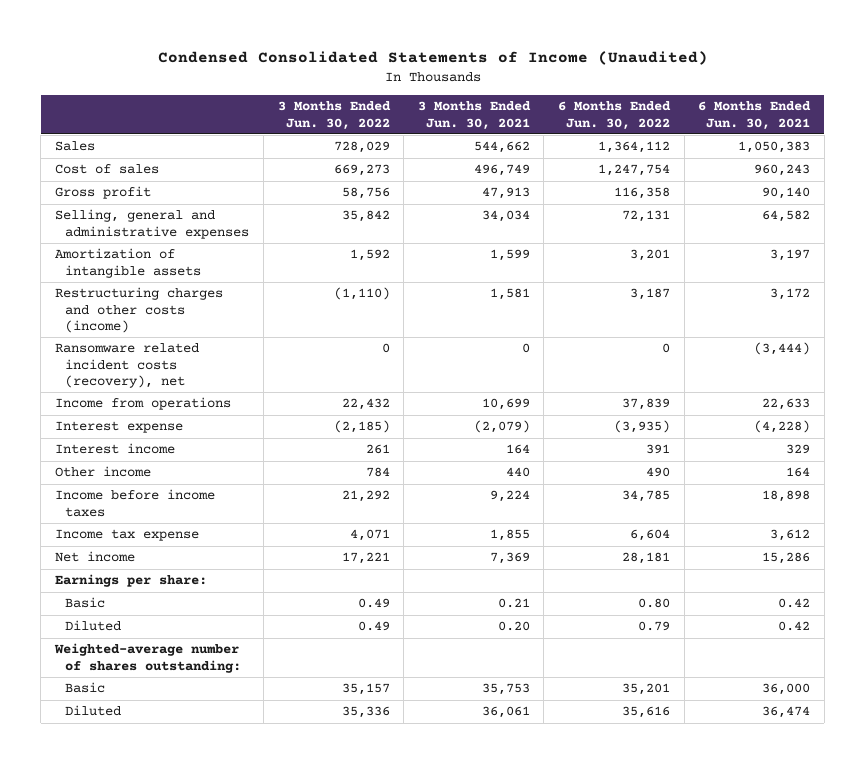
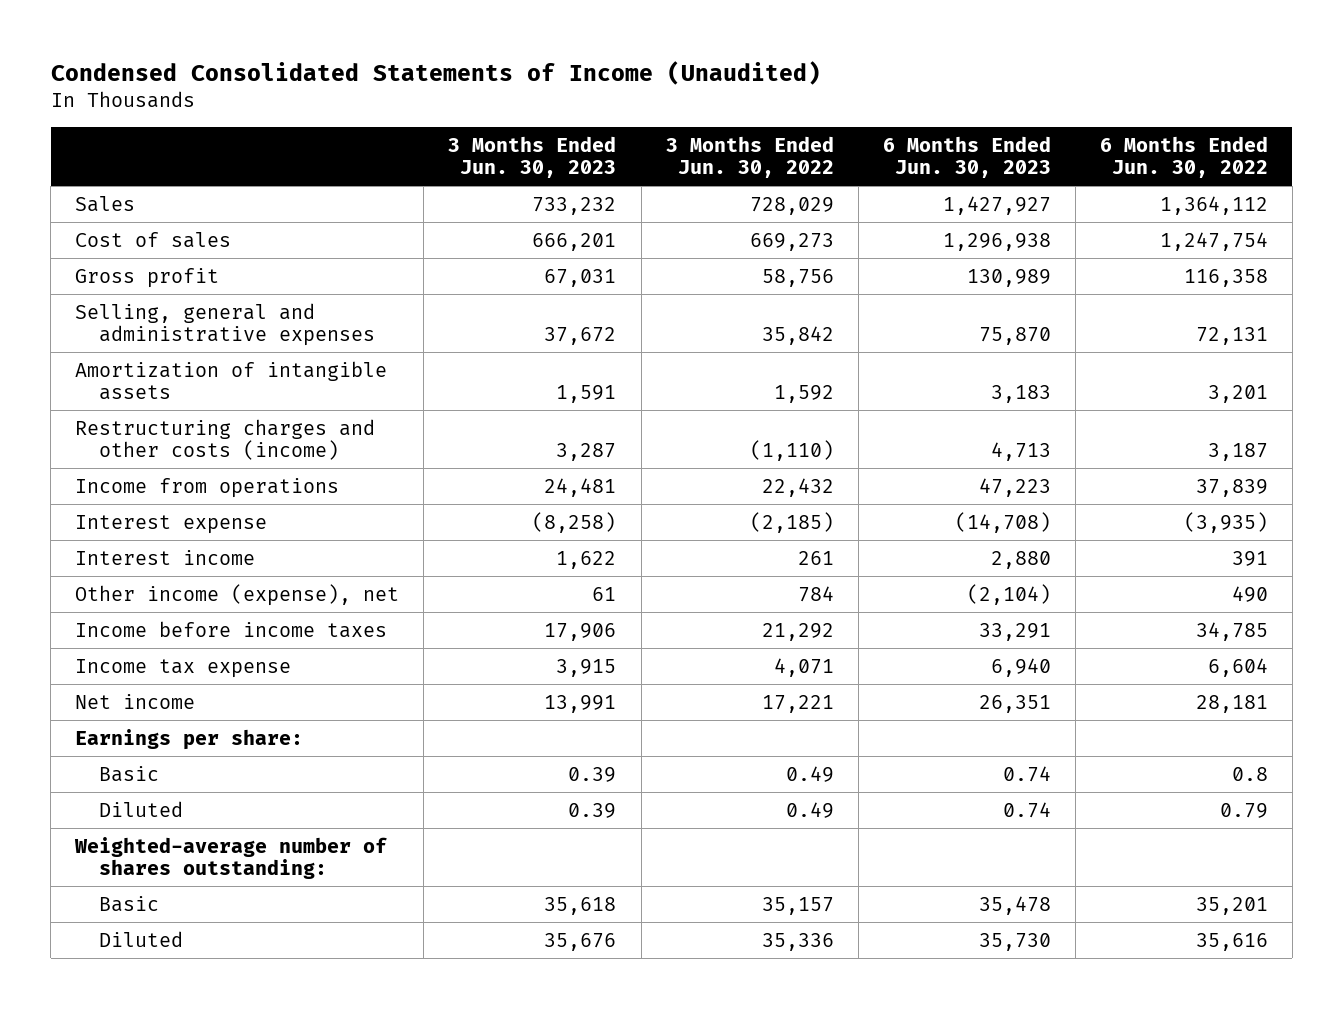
- | 3 Months Ended Jun. 30, 2022 | 3 Months Ended Jun. 30, 2021 | 6 Months Ended Jun. 30, 2022 | 6 Months Ended Jun. 30, 2021
+ | 3 Months Ended Jun. 30, 2023 | 3 Months Ended Jun. 30, 2022 | 6 Months Ended Jun. 30, 2023 | 6 Months Ended Jun. 30, 2022
- Ransomware related incident costs (recovery), net | 0 | 0 | 0 | (3,444)
- Other income | 784 | 440 | 490 | 164
+ Other income (expense), net | 61 | 784 | (2,104) | 490
- Basic | 0.49 | 0.21 | 0.80 | 0.42
+ Basic | 0.39 | 0.49 | 0.74 | 0.8

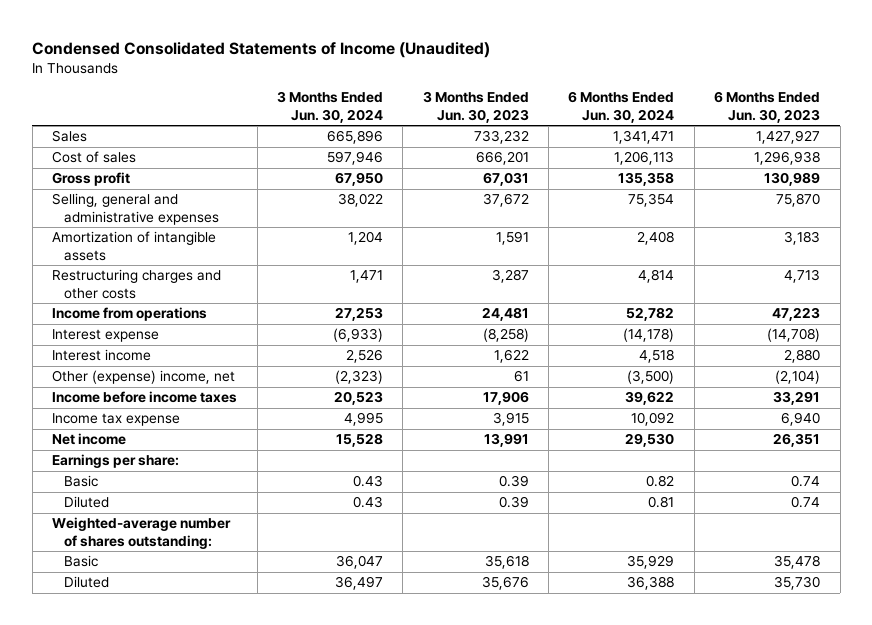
- | 3 Months Ended Jun. 30, 2023 | 3 Months Ended Jun. 30, 2022 | 6 Months Ended Jun. 30, 2023 | 6 Months Ended Jun. 30, 2022
+ | 3 Months Ended Jun. 30, 2024 | 3 Months Ended Jun. 30, 2023 | 6 Months Ended Jun. 30, 2024 | 6 Months Ended Jun. 30, 2023
- Restructuring charges and other costs (income) | 3,287 | (1,110) | 4,713 | 3,187
+ Restructuring charges and other costs | 1,471 | 3,287 | 4,814 | 4,713
- Other income (expense), net | 61 | 784 | (2,104) | 490
+ Other (expense) income, net | (2,323) | 61 | (3,500) | (2,104)

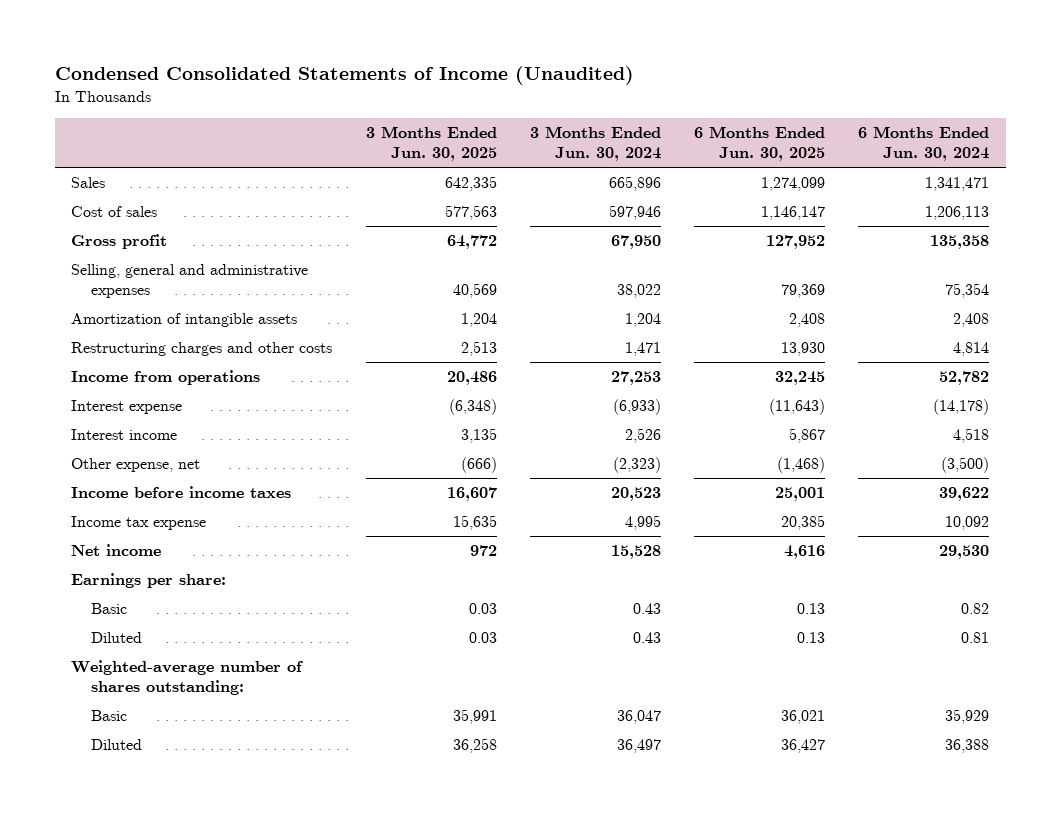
- | 3 Months Ended Jun. 30, 2024 | 3 Months Ended Jun. 30, 2023 | 6 Months Ended Jun. 30, 2024 | 6 Months Ended Jun. 30, 2023
+ | 3 Months Ended Jun. 30, 2025 | 3 Months Ended Jun. 30, 2024 | 6 Months Ended Jun. 30, 2025 | 6 Months Ended Jun. 30, 2024
- Other (expense) income, net | (2,323) | 61 | (3,500) | (2,104)
+ Other expense, net | (666) | (2,323) | (1,468) | (3,500)

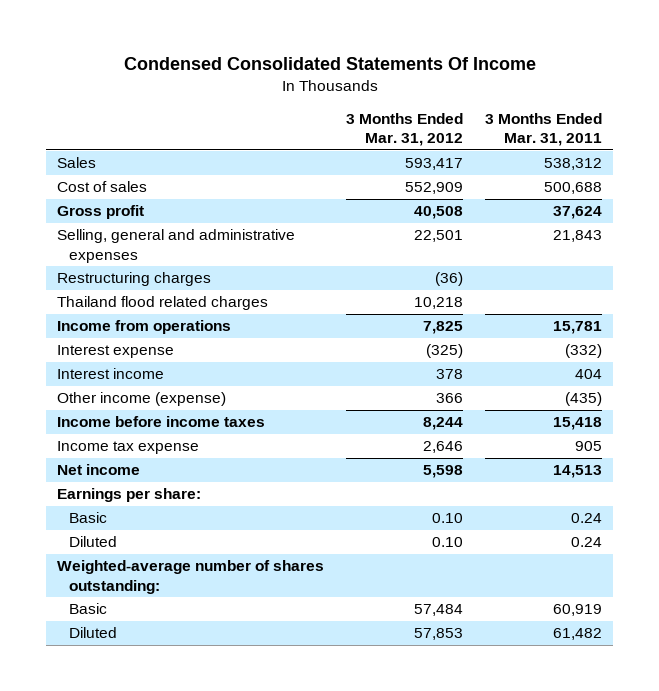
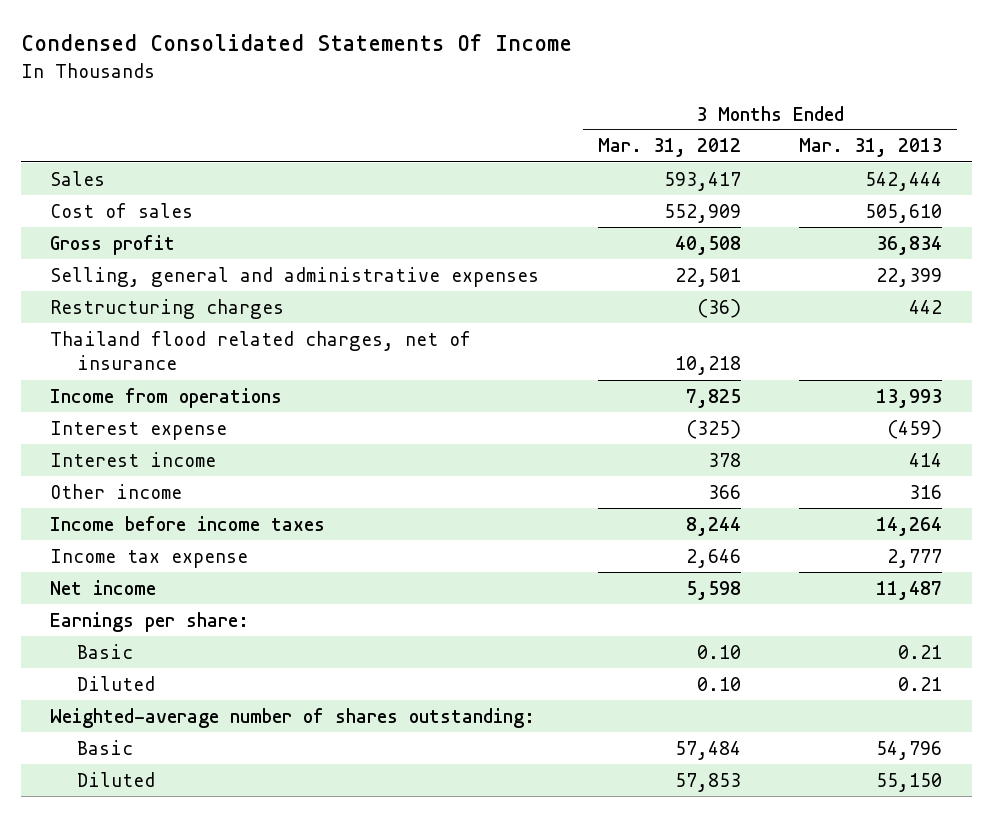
- | 3 Months Ended Mar. 31, 2012 | 3 Months Ended Mar. 31, 2011
+ | 3 Months Ended Mar. 31, 2012 | 3 Months Ended Mar. 31, 2013
- Thailand flood related charges | 10,218 |
+ Thailand flood related charges, net of insurance | 10,218 |
- Other income (expense) | 366 | (435)
+ Other income | 366 | 316

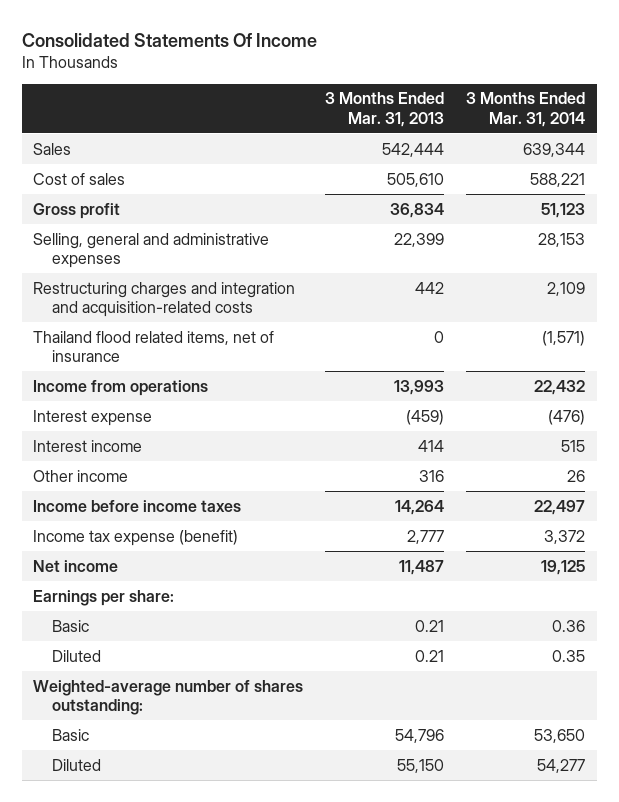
- Condensed Consolidated Statements Of Income
+ Consolidated Statements Of Income
- | 3 Months Ended Mar. 31, 2012 | 3 Months Ended Mar. 31, 2013
+ | 3 Months Ended Mar. 31, 2013 | 3 Months Ended Mar. 31, 2014
- Restructuring charges | (36) | 442
- Thailand flood related charges, net of insurance | 10,218 |
+ Restructuring charges and integration and acquisition-related costs | 442 | 2,109
+ Thailand flood related items, net of insurance | 0 | (1,571)
- Income tax expense | 2,646 | 2,777
+ Income tax expense (benefit) | 2,777 | 3,372

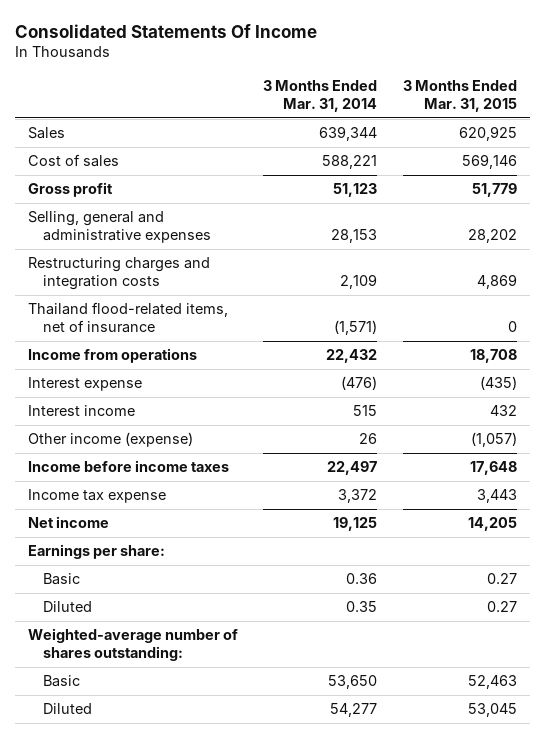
- | 3 Months Ended Mar. 31, 2013 | 3 Months Ended Mar. 31, 2014
+ | 3 Months Ended Mar. 31, 2014 | 3 Months Ended Mar. 31, 2015
- Restructuring charges and integration and acquisition-related costs | 442 | 2,109
- Thailand flood related items, net of insurance | 0 | (1,571)
+ Restructuring charges and integration costs | 2,109 | 4,869
+ Thailand flood-related items, net of insurance | (1,571) | 0
- Other income | 316 | 26
+ Other income (expense) | 26 | (1,057)
- Income tax expense (benefit) | 2,777 | 3,372
+ Income tax expense | 3,372 | 3,443

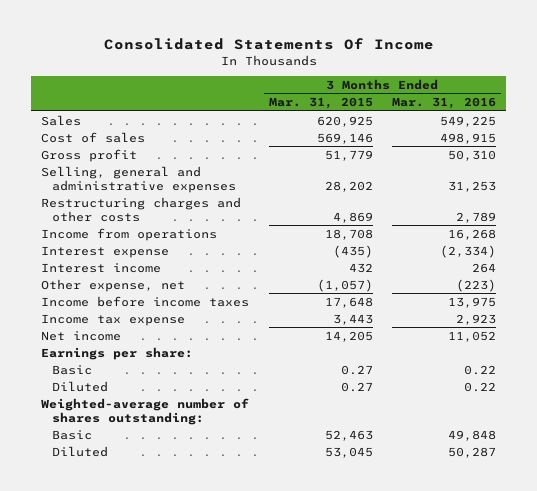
- | 3 Months Ended Mar. 31, 2014 | 3 Months Ended Mar. 31, 2015
+ | 3 Months Ended Mar. 31, 2015 | 3 Months Ended Mar. 31, 2016
- Restructuring charges and integration costs | 2,109 | 4,869
- Thailand flood-related items, net of insurance | (1,571) | 0
+ Restructuring charges and other costs | 4,869 | 2,789
- Other income (expense) | 26 | (1,057)
+ Other expense, net | (1,057) | (223)

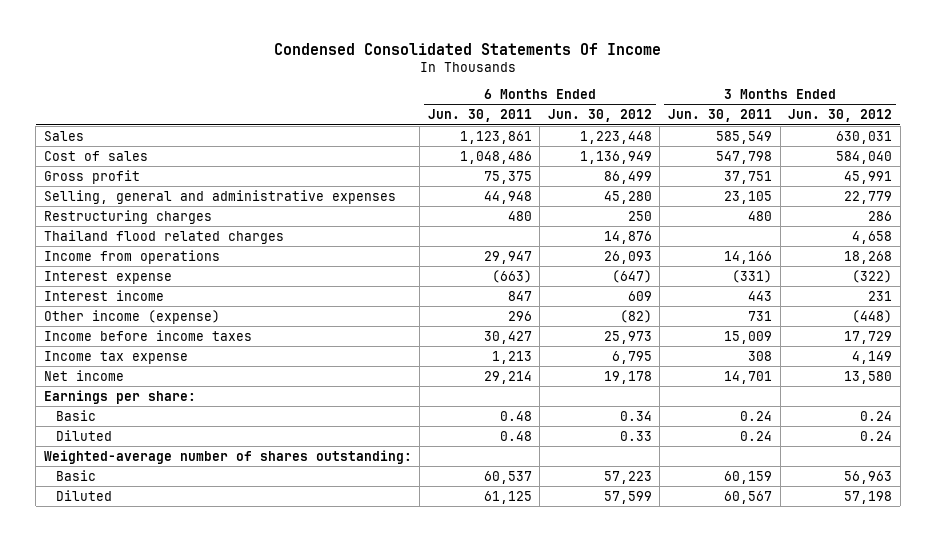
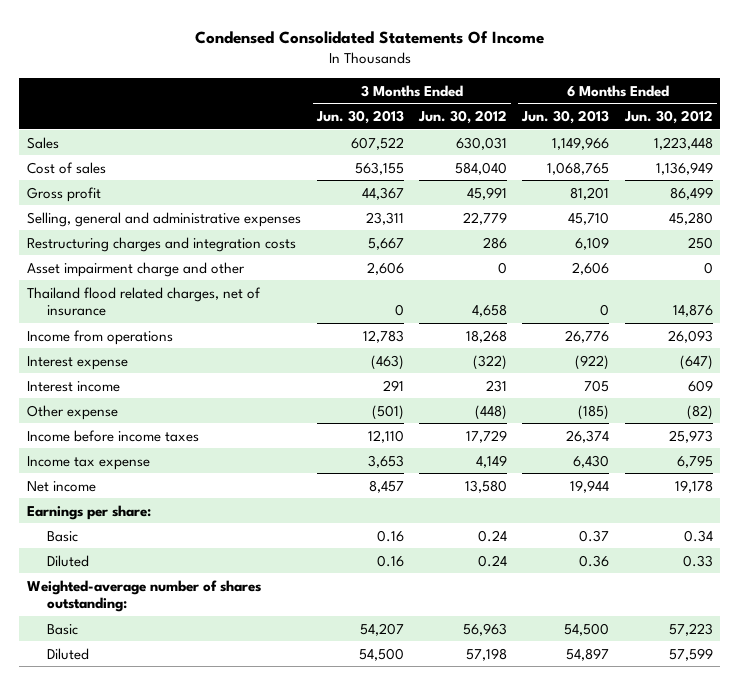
- | 6 Months Ended Jun. 30, 2011 | 6 Months Ended Jun. 30, 2012 | 3 Months Ended Jun. 30, 2011 | 3 Months Ended Jun. 30, 2012
+ | 3 Months Ended Jun. 30, 2013 | 3 Months Ended Jun. 30, 2012 | 6 Months Ended Jun. 30, 2013 | 6 Months Ended Jun. 30, 2012
- Restructuring charges | 480 | 250 | 480 | 286
- Thailand flood related charges | | 14,876 | | 4,658
+ Restructuring charges and integration costs | 5,667 | 286 | 6,109 | 250
+ Asset impairment charge and other | 2,606 | 0 | 2,606 | 0
+ Thailand flood related charges, net of insurance | 0 | 4,658 | 0 | 14,876
- Other income (expense) | 296 | (82) | 731 | (448)
+ Other expense | (501) | (448) | (185) | (82)

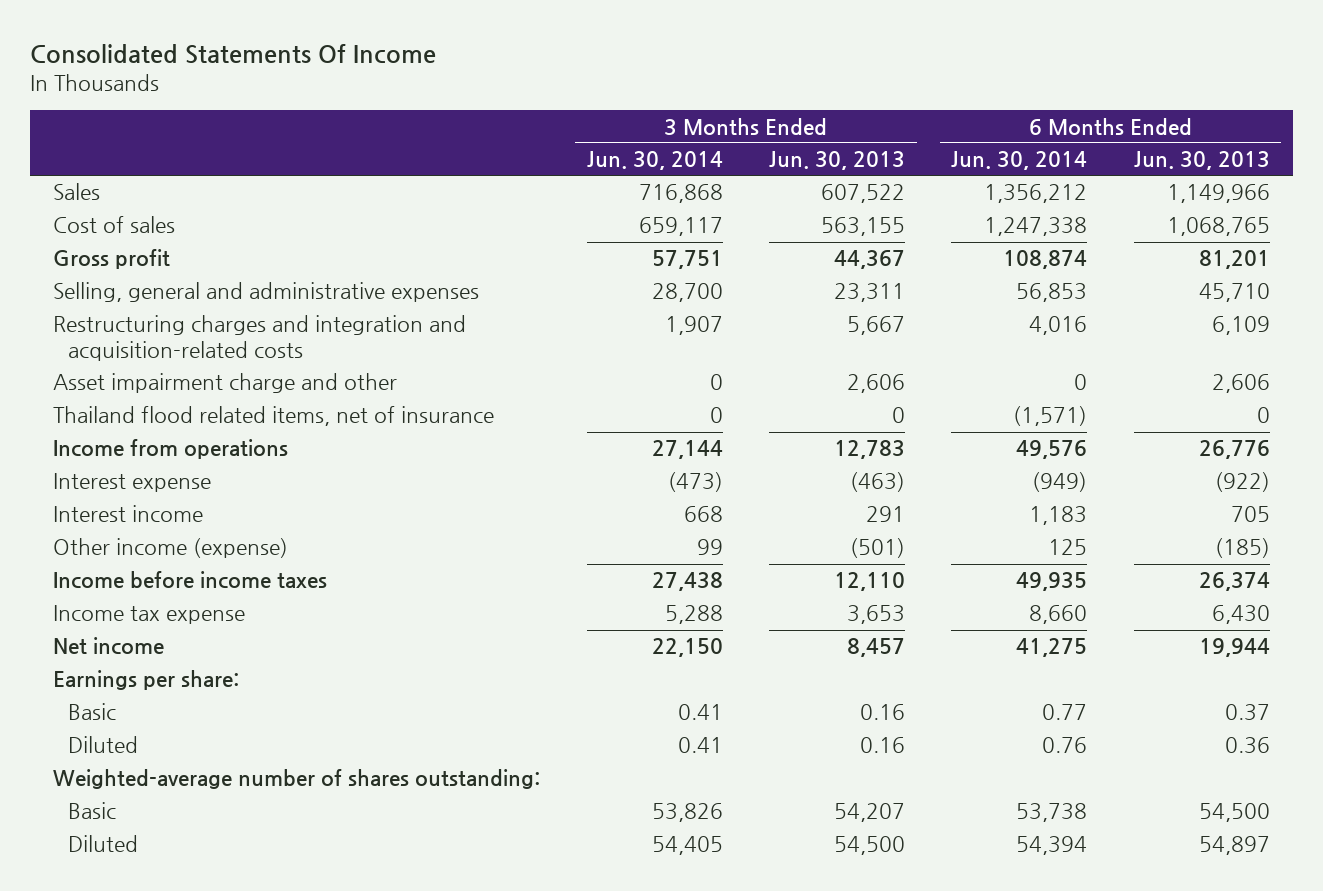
- Condensed Consolidated Statements Of Income
+ Consolidated Statements Of Income
- | 3 Months Ended Jun. 30, 2013 | 3 Months Ended Jun. 30, 2012 | 6 Months Ended Jun. 30, 2013 | 6 Months Ended Jun. 30, 2012
+ | 3 Months Ended Jun. 30, 2014 | 3 Months Ended Jun. 30, 2013 | 6 Months Ended Jun. 30, 2014 | 6 Months Ended Jun. 30, 2013
- Restructuring charges and integration costs | 5,667 | 286 | 6,109 | 250
+ Restructuring charges and integration and acquisition-related costs | 1,907 | 5,667 | 4,016 | 6,109
- Thailand flood related charges, net of insurance | 0 | 4,658 | 0 | 14,876
+ Thailand flood related items, net of insurance | 0 | 0 | (1,571) | 0
- Other expense | (501) | (448) | (185) | (82)
+ Other income (expense) | 99 | (501) | 125 | (185)

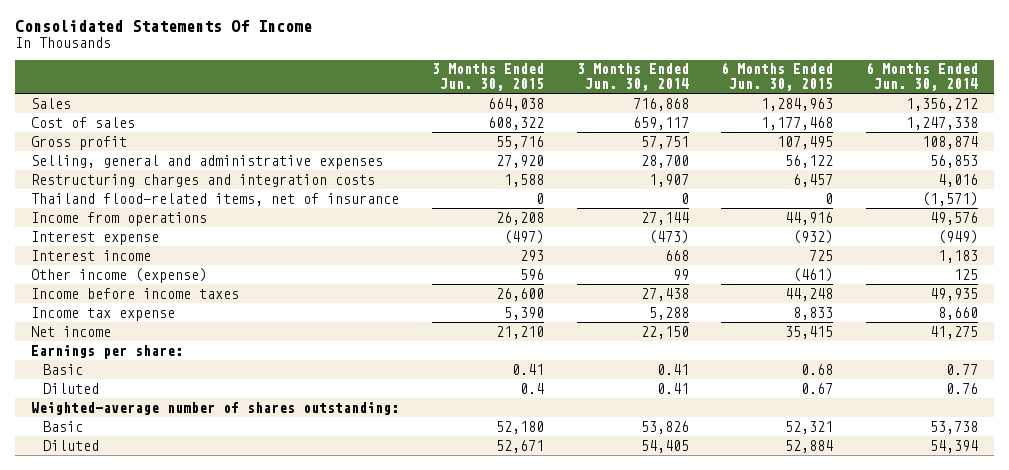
- | 3 Months Ended Jun. 30, 2014 | 3 Months Ended Jun. 30, 2013 | 6 Months Ended Jun. 30, 2014 | 6 Months Ended Jun. 30, 2013
+ | 3 Months Ended Jun. 30, 2015 | 3 Months Ended Jun. 30, 2014 | 6 Months Ended Jun. 30, 2015 | 6 Months Ended Jun. 30, 2014
- Restructuring charges and integration and acquisition-related costs | 1,907 | 5,667 | 4,016 | 6,109
- Asset impairment charge and other | 0 | 2,606 | 0 | 2,606
- Thailand flood related items, net of insurance | 0 | 0 | (1,571) | 0
+ Restructuring charges and integration costs | 1,588 | 1,907 | 6,457 | 4,016
+ Thailand flood-related items, net of insurance | 0 | 0 | 0 | (1,571)

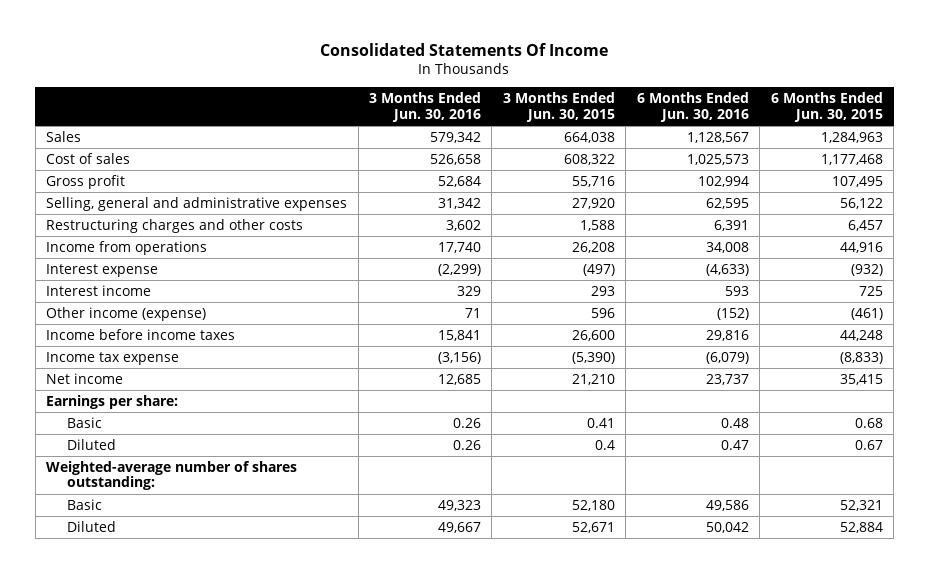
- | 3 Months Ended Jun. 30, 2015 | 3 Months Ended Jun. 30, 2014 | 6 Months Ended Jun. 30, 2015 | 6 Months Ended Jun. 30, 2014
+ | 3 Months Ended Jun. 30, 2016 | 3 Months Ended Jun. 30, 2015 | 6 Months Ended Jun. 30, 2016 | 6 Months Ended Jun. 30, 2015
- Restructuring charges and integration costs | 1,588 | 1,907 | 6,457 | 4,016
- Thailand flood-related items, net of insurance | 0 | 0 | 0 | (1,571)
+ Restructuring charges and other costs | 3,602 | 1,588 | 6,391 | 6,457
- Income tax expense | 5,390 | 5,288 | 8,833 | 8,660
+ Income tax expense | (3,156) | (5,390) | (6,079) | (8,833)

